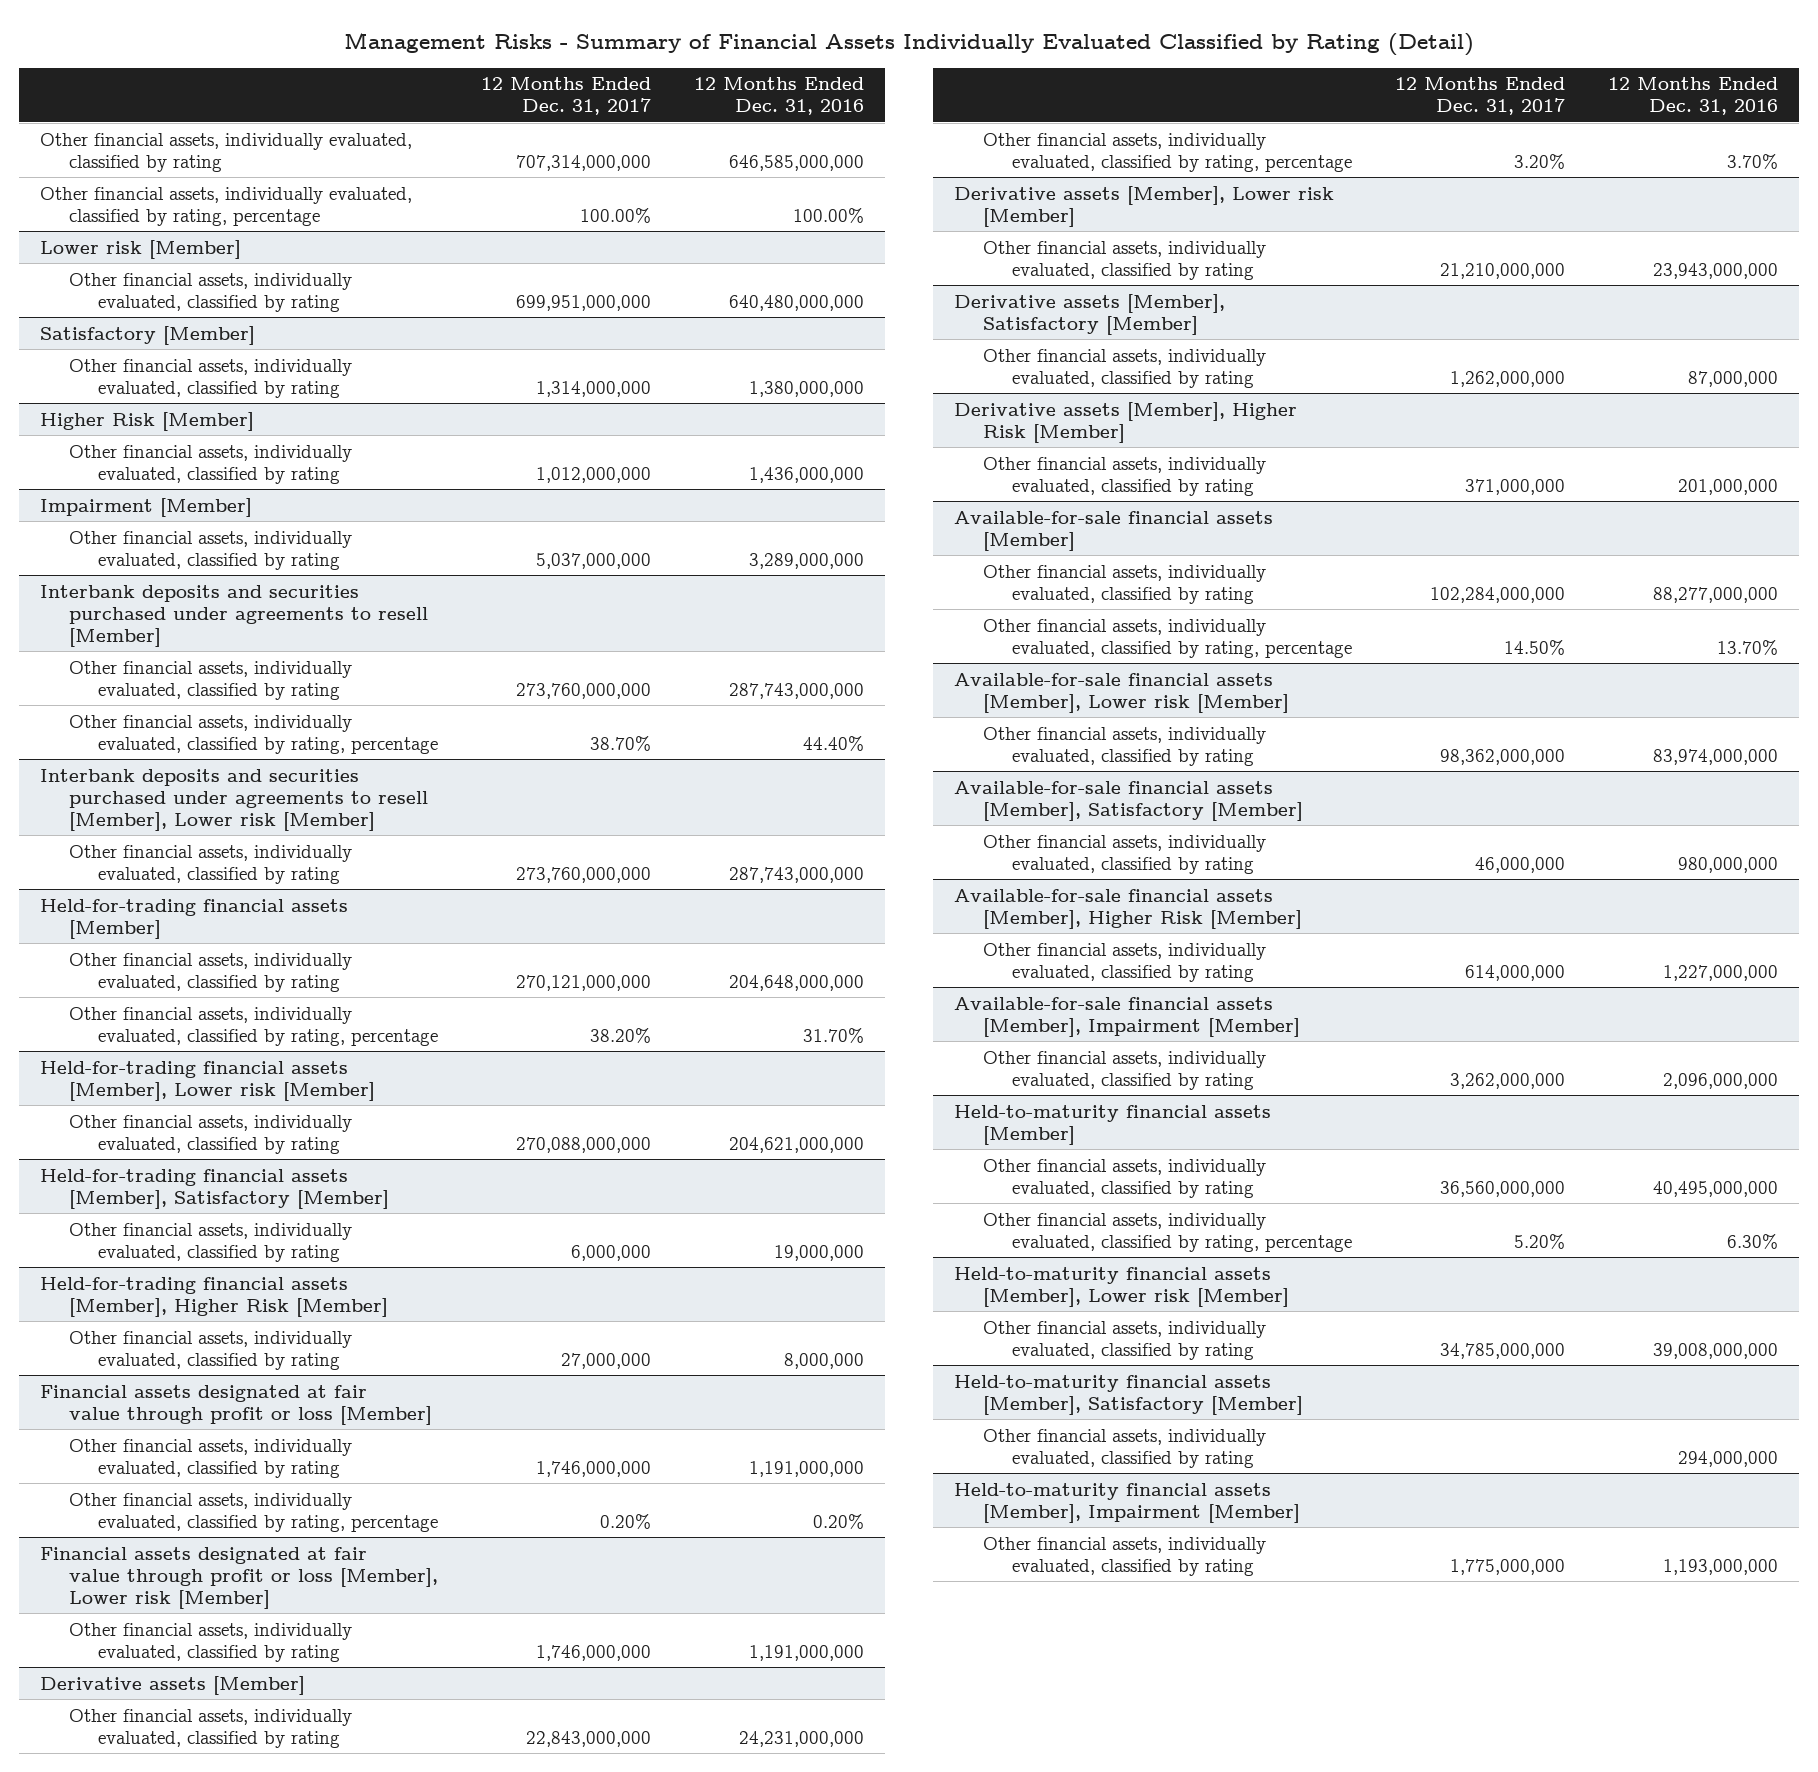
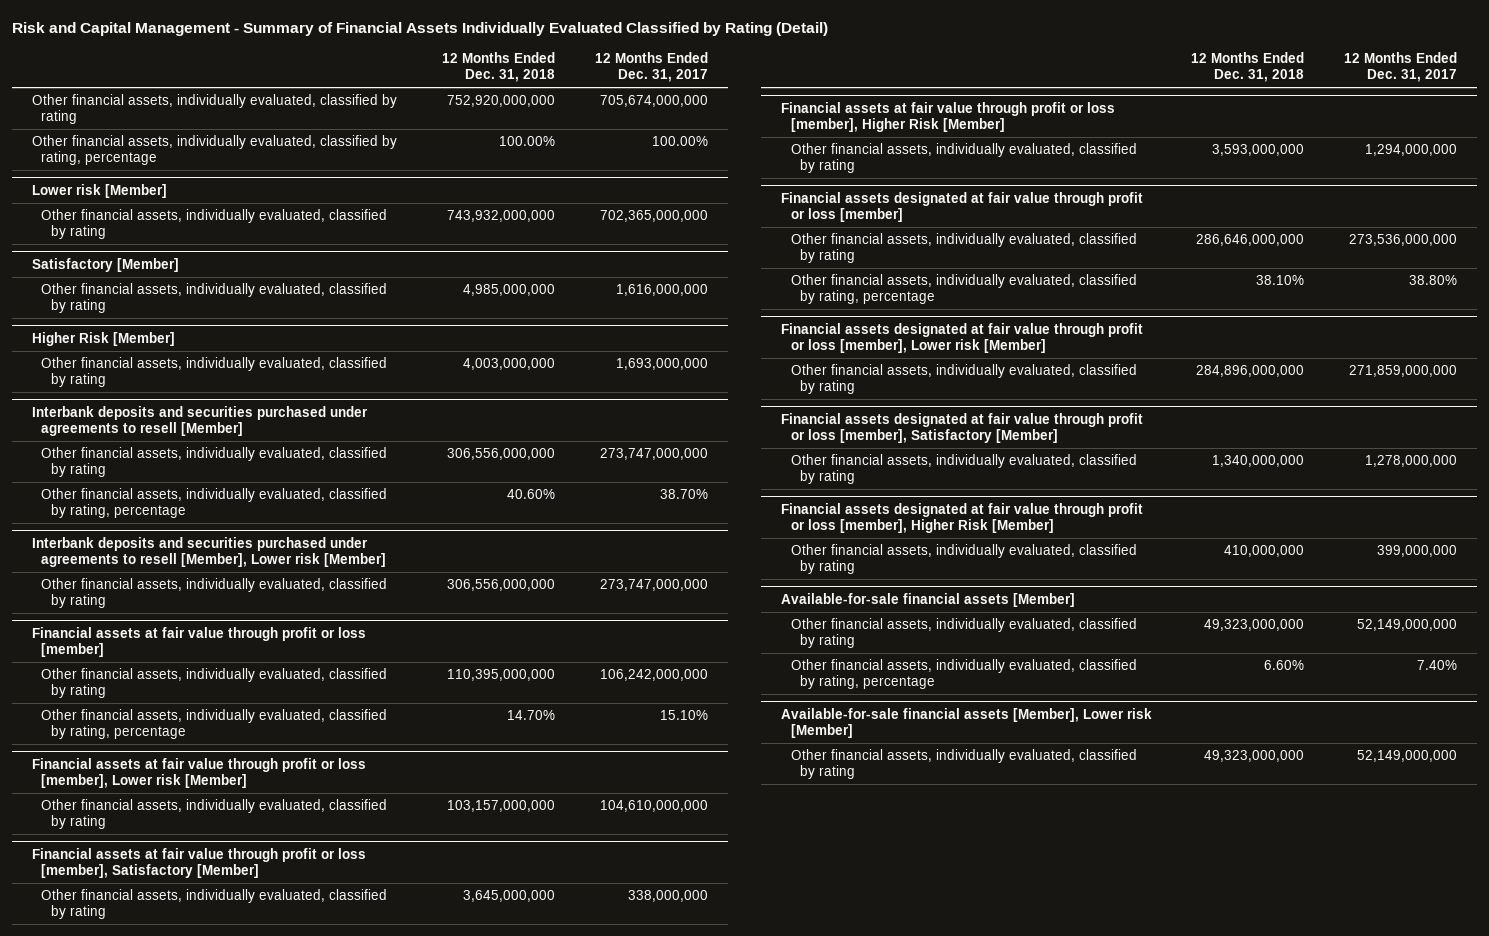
- Management Risks - Summary of Financial Assets Individually Evaluated Classified by Rating (Detail)
+ Risk and Capital Management - Summary of Financial Assets Individually Evaluated Classified by Rating (Detail)
- | 12 Months Ended Dec. 31, 2017 | 12 Months Ended Dec. 31, 2016
+ | 12 Months Ended Dec. 31, 2018 | 12 Months Ended Dec. 31, 2017
- Other financial assets, individually evaluated, classified by rating | 707,314,000,000 | 646,585,000,000
+ Other financial assets, individually evaluated, classified by rating | 752,920,000,000 | 705,674,000,000
@ Lower risk [Member]
- Other financial assets, individually evaluated, classified by rating | 699,951,000,000 | 640,480,000,000
+ Other financial assets, individually evaluated, classified by rating | 743,932,000,000 | 702,365,000,000
@ Satisfactory [Member]
- Other financial assets, individually evaluated, classified by rating | 1,314,000,000 | 1,380,000,000
+ Other financial assets, individually evaluated, classified by rating | 4,985,000,000 | 1,616,000,000
@ Higher Risk [Member]
- Other financial assets, individually evaluated, classified by rating | 1,012,000,000 | 1,436,000,000
- Impairment [Member]
- Other financial assets, individually evaluated, classified by rating | 5,037,000,000 | 3,289,000,000
@ Higher Risk [Member]
+ Other financial assets, individually evaluated, classified by rating | 4,003,000,000 | 1,693,000,000
@ Interbank deposits and securities purchased under agreements to resell [Member]
- Other financial assets, individually evaluated, classified by rating | 273,760,000,000 | 287,743,000,000
+ Other financial assets, individually evaluated, classified by rating | 306,556,000,000 | 273,747,000,000
@ Interbank deposits and securities purchased under agreements to resell [Member], Lower risk [Member]
- Other financial assets, individually evaluated, classified by rating | 273,760,000,000 | 287,743,000,000
- Held-for-trading financial assets [Member]
- Other financial assets, individually evaluated, classified by rating | 270,121,000,000 | 204,648,000,000
- Other financial assets, individually evaluated, classified by rating, percentage | 38.20% | 31.70%
- Held-for-trading financial assets [Member], Lower risk [Member]
- Other financial assets, individually evaluated, classified by rating | 270,088,000,000 | 204,621,000,000
- Held-for-trading financial assets [Member], Satisfactory [Member]
- Other financial assets, individually evaluated, classified by rating | 6,000,000 | 19,000,000
- Held-for-trading financial assets [Member], Higher Risk [Member]
- Other financial assets, individually evaluated, classified by rating | 27,000,000 | 8,000,000
- Financial assets designated at fair value through profit or loss [Member]
- Other financial assets, individually evaluated, classified by rating | 1,746,000,000 | 1,191,000,000
- Other financial assets, individually evaluated, classified by rating, percentage | 0.20% | 0.20%
- Financial assets designated at fair value through profit or loss [Member], Lower risk [Member]
- Other financial assets, individually evaluated, classified by rating | 1,746,000,000 | 1,191,000,000
- Derivative assets [Member]
- Other financial assets, individually evaluated, classified by rating | 22,843,000,000 | 24,231,000,000
- Other financial assets, individually evaluated, classified by rating, percentage | 3.20% | 3.70%
- Derivative assets [Member], Lower risk [Member]
- Other financial assets, individually evaluated, classified by rating | 21,210,000,000 | 23,943,000,000
- Derivative assets [Member], Satisfactory [Member]
- Other financial assets, individually evaluated, classified by rating | 1,262,000,000 | 87,000,000
- Derivative assets [Member], Higher Risk [Member]
- Other financial assets, individually evaluated, classified by rating | 371,000,000 | 201,000,000
@ Interbank deposits and securities purchased under agreements to resell [Member], Lower risk [Member]
+ Other financial assets, individually evaluated, classified by rating | 306,556,000,000 | 273,747,000,000
+ Financial assets at fair value through profit or loss [member]
+ Other financial assets, individually evaluated, classified by rating | 110,395,000,000 | 106,242,000,000
+ Other financial assets, individually evaluated, classified by rating, percentage | 14.70% | 15.10%
+ Financial assets at fair value through profit or loss [member], Lower risk [Member]
+ Other financial assets, individually evaluated, classified by rating | 103,157,000,000 | 104,610,000,000
+ Financial assets at fair value through profit or loss [member], Satisfactory [Member]
+ Other financial assets, individually evaluated, classified by rating | 3,645,000,000 | 338,000,000
+ Financial assets at fair value through profit or loss [member], Higher Risk [Member]
+ Other financial assets, individually evaluated, classified by rating | 3,593,000,000 | 1,294,000,000
+ Financial assets designated at fair value through profit or loss [member]
+ Other financial assets, individually evaluated, classified by rating | 286,646,000,000 | 273,536,000,000
+ Other financial assets, individually evaluated, classified by rating, percentage | 38.10% | 38.80%
+ Financial assets designated at fair value through profit or loss [member], Lower risk [Member]
+ Other financial assets, individually evaluated, classified by rating | 284,896,000,000 | 271,859,000,000
+ Financial assets designated at fair value through profit or loss [member], Satisfactory [Member]
+ Other financial assets, individually evaluated, classified by rating | 1,340,000,000 | 1,278,000,000
+ Financial assets designated at fair value through profit or loss [member], Higher Risk [Member]
+ Other financial assets, individually evaluated, classified by rating | 410,000,000 | 399,000,000
@ Available-for-sale financial assets [Member]
- Other financial assets, individually evaluated, classified by rating | 102,284,000,000 | 88,277,000,000
- Other financial assets, individually evaluated, classified by rating, percentage | 14.50% | 13.70%
+ Other financial assets, individually evaluated, classified by rating | 49,323,000,000 | 52,149,000,000
+ Other financial assets, individually evaluated, classified by rating, percentage | 6.60% | 7.40%
@ Available-for-sale financial assets [Member], Lower risk [Member]
- Other financial assets, individually evaluated, classified by rating | 98,362,000,000 | 83,974,000,000
- Available-for-sale financial assets [Member], Satisfactory [Member]
- Other financial assets, individually evaluated, classified by rating | 46,000,000 | 980,000,000
- Available-for-sale financial assets [Member], Higher Risk [Member]
- Other financial assets, individually evaluated, classified by rating | 614,000,000 | 1,227,000,000
- Available-for-sale financial assets [Member], Impairment [Member]
- Other financial assets, individually evaluated, classified by rating | 3,262,000,000 | 2,096,000,000
- Held-to-maturity financial assets [Member]
- Other financial assets, individually evaluated, classified by rating | 36,560,000,000 | 40,495,000,000
- Other financial assets, individually evaluated, classified by rating, percentage | 5.20% | 6.30%
- Held-to-maturity financial assets [Member], Lower risk [Member]
- Other financial assets, individually evaluated, classified by rating | 34,785,000,000 | 39,008,000,000
- Held-to-maturity financial assets [Member], Satisfactory [Member]
- Other financial assets, individually evaluated, classified by rating | | 294,000,000
- Held-to-maturity financial assets [Member], Impairment [Member]
- Other financial assets, individually evaluated, classified by rating | 1,775,000,000 | 1,193,000,000
@ Available-for-sale financial assets [Member], Lower risk [Member]
+ Other financial assets, individually evaluated, classified by rating | 49,323,000,000 | 52,149,000,000

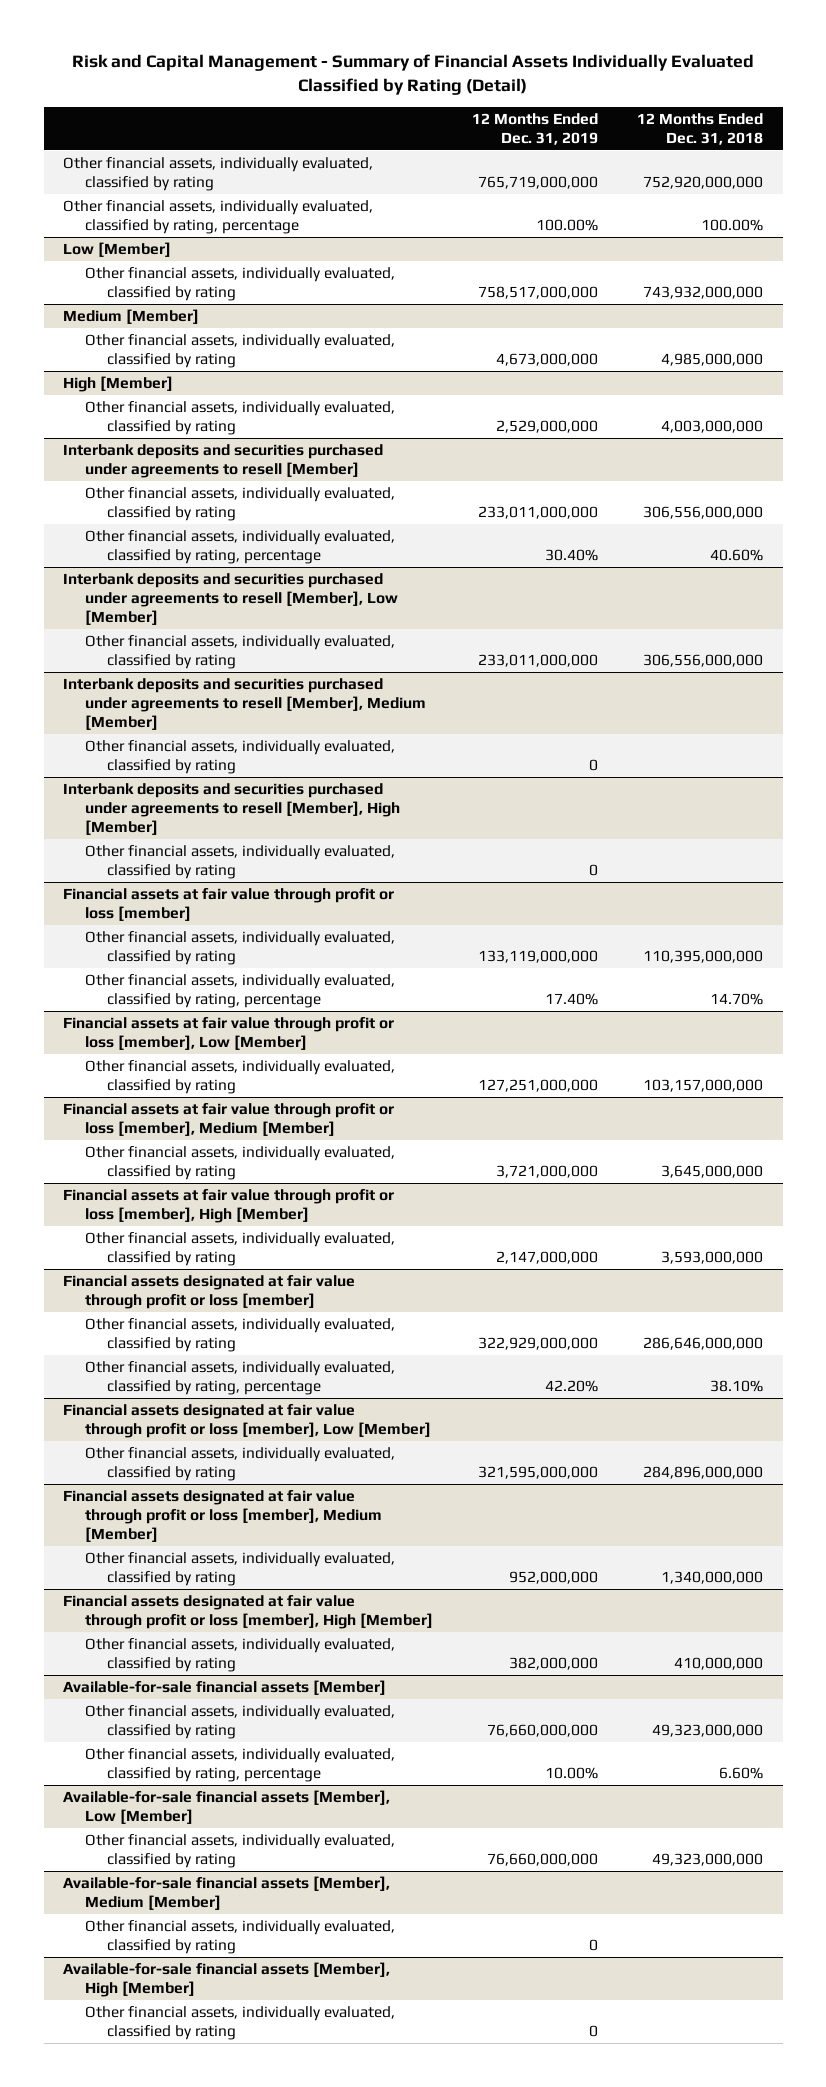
- | 12 Months Ended Dec. 31, 2018 | 12 Months Ended Dec. 31, 2017
+ | 12 Months Ended Dec. 31, 2019 | 12 Months Ended Dec. 31, 2018
- Lower risk [Member]
+ Low [Member]
- Satisfactory [Member]
+ Medium [Member]
- Higher Risk [Member]
+ High [Member]
- Interbank deposits and securities purchased under agreements to resell [Member], Lower risk [Member]
+ Interbank deposits and securities purchased under agreements to resell [Member], Low [Member]
+ Interbank deposits and securities purchased under agreements to resell [Member], Medium [Member]
+ Other financial assets, individually evaluated, classified by rating | 0 |
+ Interbank deposits and securities purchased under agreements to resell [Member], High [Member]
+ Other financial assets, individually evaluated, classified by rating | 0 |
- Financial assets at fair value through profit or loss [member], Lower risk [Member]
+ Financial assets at fair value through profit or loss [member], Low [Member]
- Financial assets at fair value through profit or loss [member], Satisfactory [Member]
+ Financial assets at fair value through profit or loss [member], Medium [Member]
- Financial assets at fair value through profit or loss [member], Higher Risk [Member]
+ Financial assets at fair value through profit or loss [member], High [Member]
- Financial assets designated at fair value through profit or loss [member], Lower risk [Member]
+ Financial assets designated at fair value through profit or loss [member], Low [Member]
- Financial assets designated at fair value through profit or loss [member], Satisfactory [Member]
+ Financial assets designated at fair value through profit or loss [member], Medium [Member]
- Financial assets designated at fair value through profit or loss [member], Higher Risk [Member]
+ Financial assets designated at fair value through profit or loss [member], High [Member]
- Available-for-sale financial assets [Member], Lower risk [Member]
+ Available-for-sale financial assets [Member], Low [Member]
+ Available-for-sale financial assets [Member], Medium [Member]
+ Other financial assets, individually evaluated, classified by rating | 0 |
+ Available-for-sale financial assets [Member], High [Member]
+ Other financial assets, individually evaluated, classified by rating | 0 |

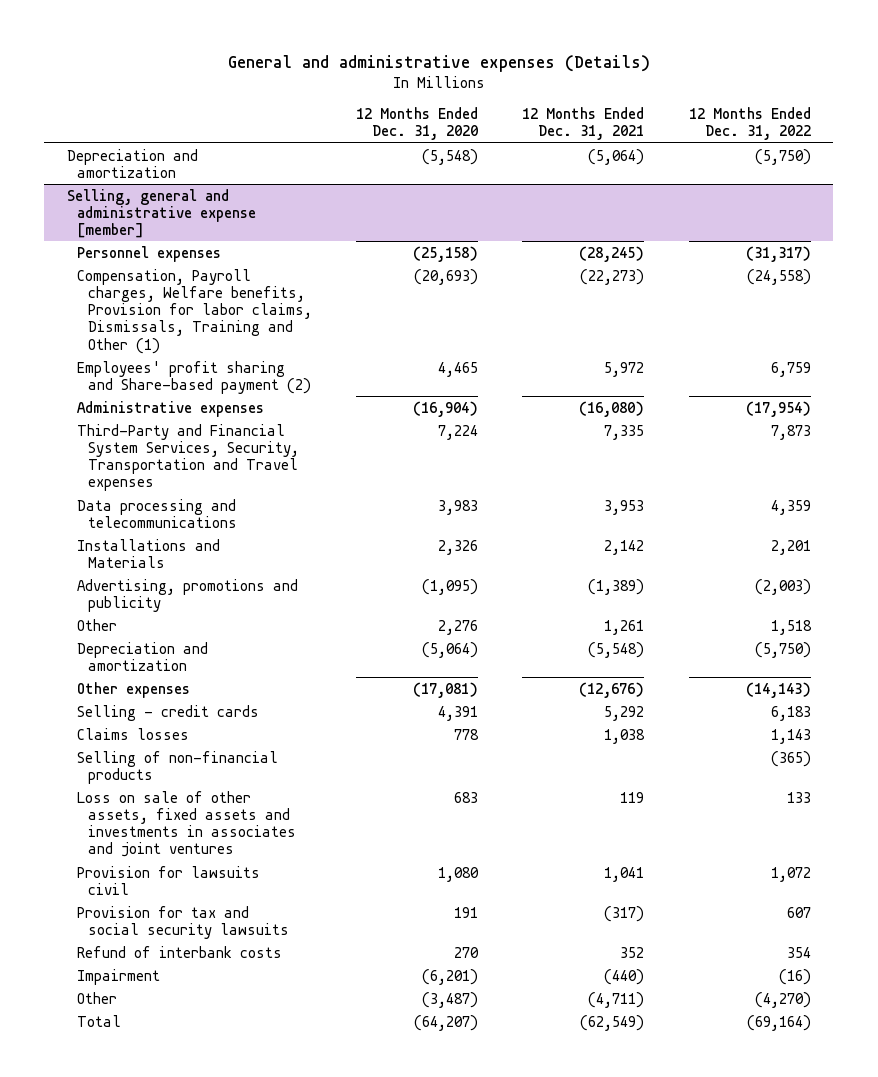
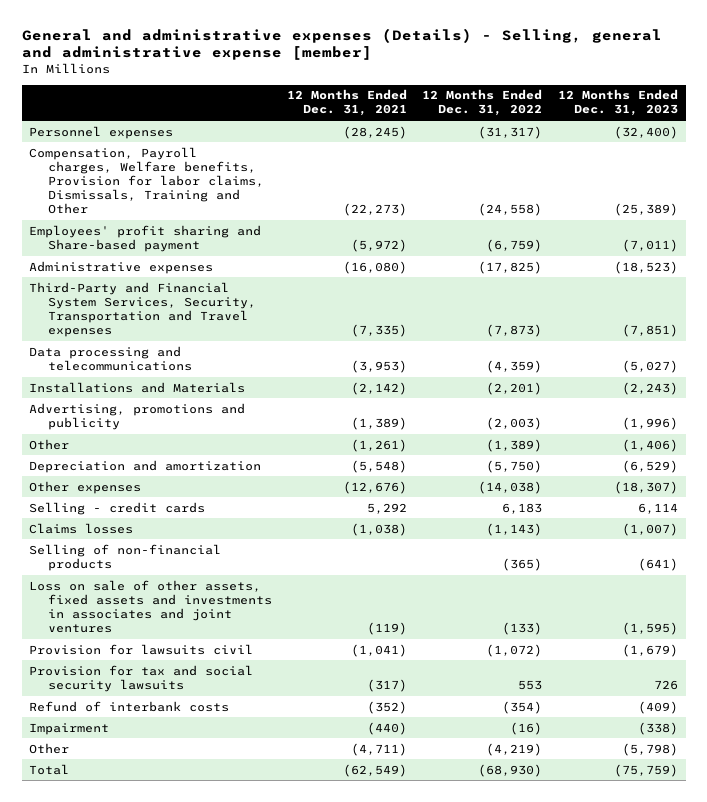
- General and administrative expenses (Details)
+ General and administrative expenses (Details) - Selling, general and administrative expense [member]
- | 12 Months Ended Dec. 31, 2020 | 12 Months Ended Dec. 31, 2021 | 12 Months Ended Dec. 31, 2022
+ | 12 Months Ended Dec. 31, 2021 | 12 Months Ended Dec. 31, 2022 | 12 Months Ended Dec. 31, 2023
- Depreciation and amortization | (5,548) | (5,064) | (5,750)
- Selling, general and administrative expense [member]
- Compensation, Payroll charges, Welfare benefits, Provision for labor claims, Dismissals, Training and Other (1) | (20,693) | (22,273) | (24,558)
- Employees' profit sharing and Share-based payment (2) | 4,465 | 5,972 | 6,759
- Administrative expenses | (16,904) | (16,080) | (17,954)
- Third-Party and Financial System Services, Security, Transportation and Travel expenses | 7,224 | 7,335 | 7,873
- Data processing and telecommunications | 3,983 | 3,953 | 4,359
- Installations and Materials | 2,326 | 2,142 | 2,201
+ Compensation, Payroll charges, Welfare benefits, Provision for labor claims, Dismissals, Training and Other | (22,273) | (24,558) | (25,389)
+ Employees' profit sharing and Share-based payment | (5,972) | (6,759) | (7,011)
+ Administrative expenses | (16,080) | (17,825) | (18,523)
+ Third-Party and Financial System Services, Security, Transportation and Travel expenses | (7,335) | (7,873) | (7,851)
+ Data processing and telecommunications | (3,953) | (4,359) | (5,027)
+ Installations and Materials | (2,142) | (2,201) | (2,243)
- Other | 2,276 | 1,261 | 1,518
+ Other | (1,261) | (1,389) | (1,406)
- Other expenses | (17,081) | (12,676) | (14,143)
+ Other expenses | (12,676) | (14,038) | (18,307)
- Claims losses | 778 | 1,038 | 1,143
+ Claims losses | (1,038) | (1,143) | (1,007)
- Loss on sale of other assets, fixed assets and investments in associates and joint ventures | 683 | 119 | 133
- Provision for lawsuits civil | 1,080 | 1,041 | 1,072
- Provision for tax and social security lawsuits | 191 | (317) | 607
- Refund of interbank costs | 270 | 352 | 354
+ Loss on sale of other assets, fixed assets and investments in associates and joint ventures | (119) | (133) | (1,595)
+ Provision for lawsuits civil | (1,041) | (1,072) | (1,679)
+ Provision for tax and social security lawsuits | (317) | 553 | 726
+ Refund of interbank costs | (352) | (354) | (409)
- Other | (3,487) | (4,711) | (4,270)
- Total | (64,207) | (62,549) | (69,164)
+ Other | (4,711) | (4,219) | (5,798)
+ Total | (62,549) | (68,930) | (75,759)

